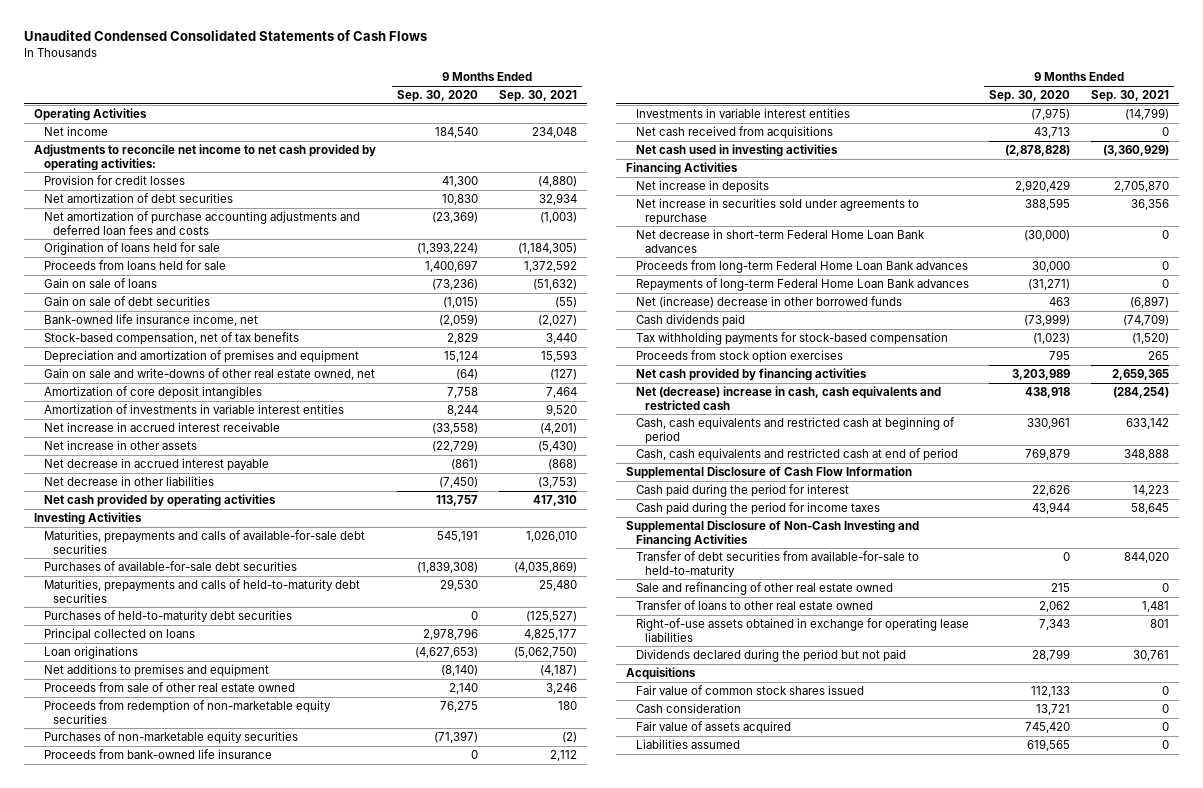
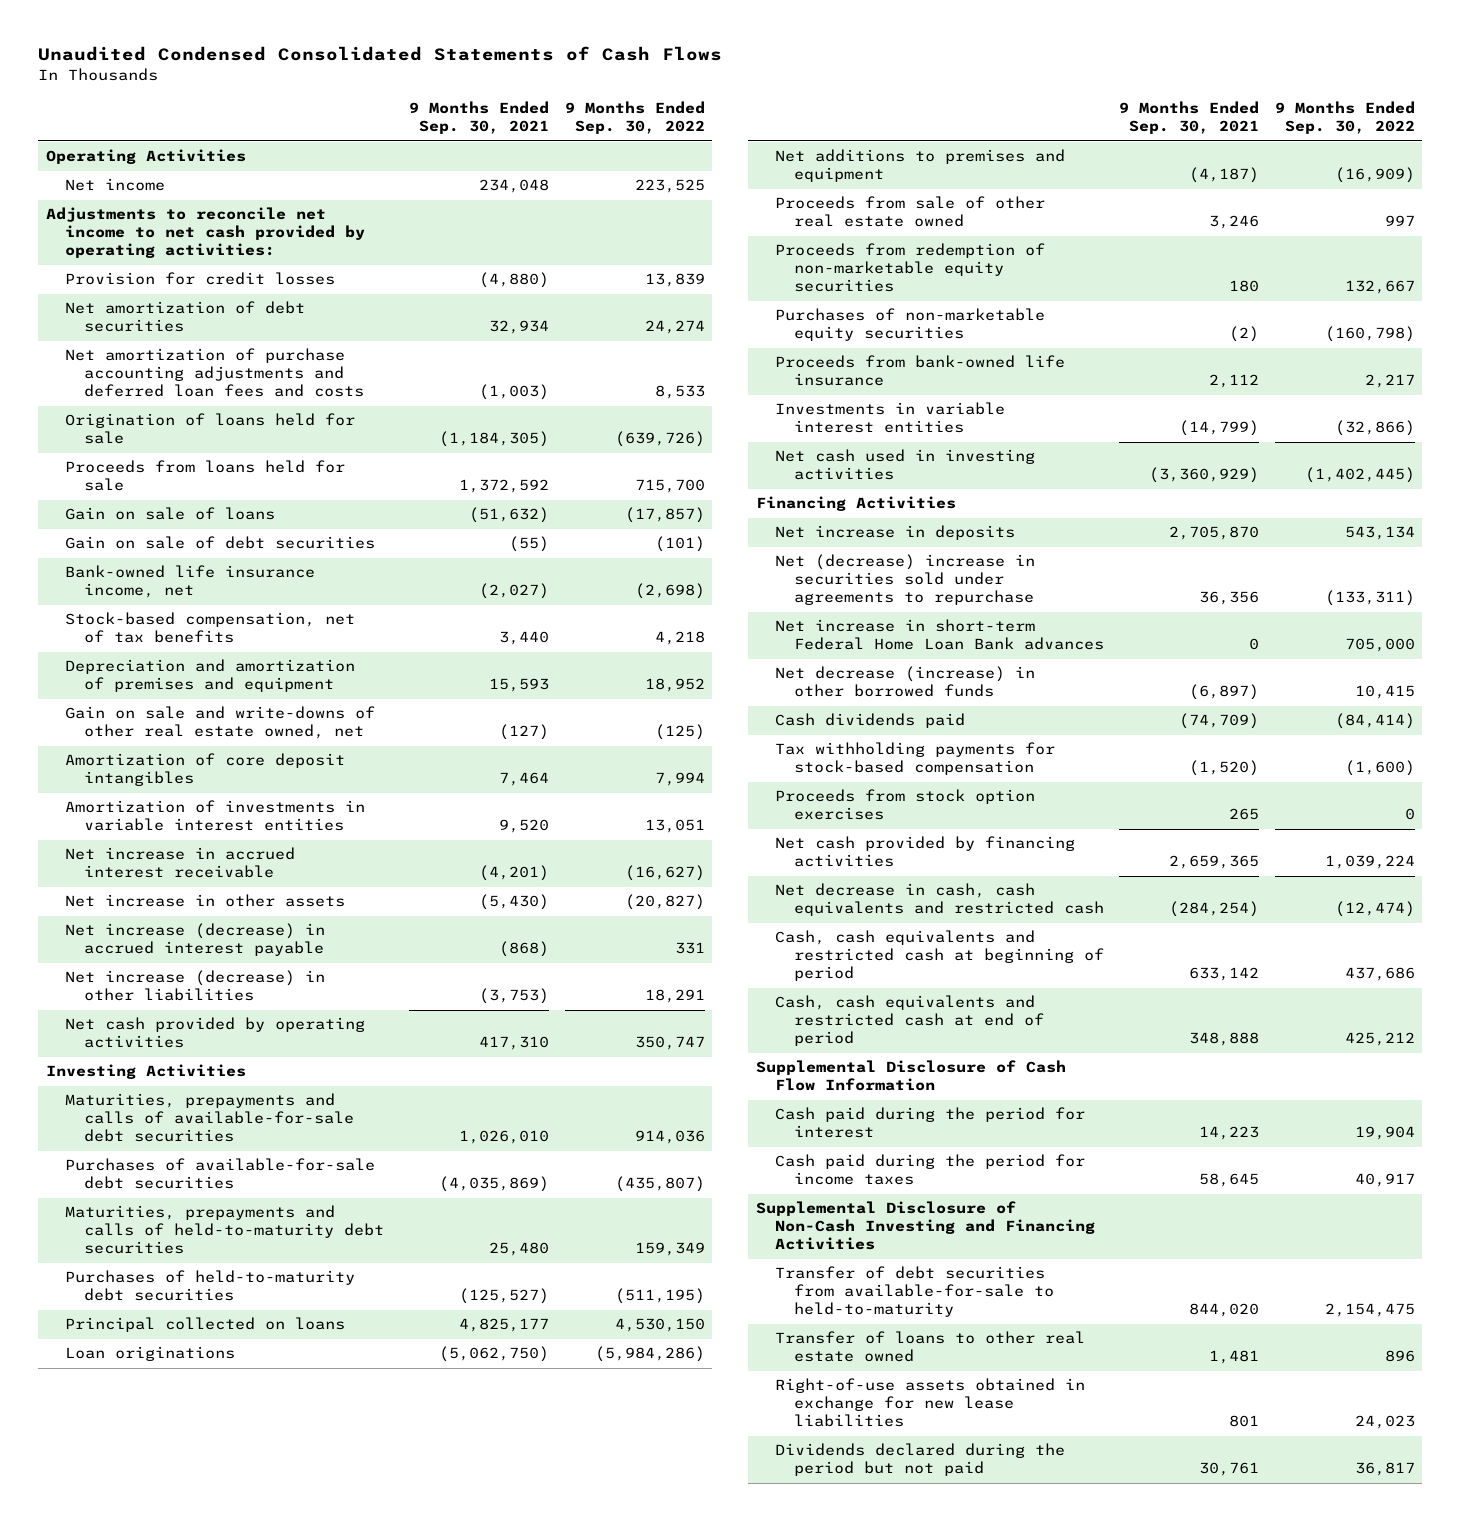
- | 9 Months Ended Sep. 30, 2020 | 9 Months Ended Sep. 30, 2021
+ | 9 Months Ended Sep. 30, 2021 | 9 Months Ended Sep. 30, 2022
- Net decrease in accrued interest payable | (861) | (868)
- Net decrease in other liabilities | (7,450) | (3,753)
+ Net increase (decrease) in accrued interest payable | (868) | 331
+ Net increase (decrease) in other liabilities | (3,753) | 18,291
- Net cash received from acquisitions | 43,713 | 0
- Net increase in securities sold under agreements to repurchase | 388,595 | 36,356
- Net decrease in short-term Federal Home Loan Bank advances | (30,000) | 0
- Proceeds from long-term Federal Home Loan Bank advances | 30,000 | 0
- Repayments of long-term Federal Home Loan Bank advances | (31,271) | 0
- Net (increase) decrease in other borrowed funds | 463 | (6,897)
+ Net (decrease) increase in securities sold under agreements to repurchase | 36,356 | (133,311)
+ Net increase in short-term Federal Home Loan Bank advances | 0 | 705,000
+ Net decrease (increase) in other borrowed funds | (6,897) | 10,415
- Net (decrease) increase in cash, cash equivalents and restricted cash | 438,918 | (284,254)
+ Net decrease in cash, cash equivalents and restricted cash | (284,254) | (12,474)
- Sale and refinancing of other real estate owned | 215 | 0
- Right-of-use assets obtained in exchange for operating lease liabilities | 7,343 | 801
+ Right-of-use assets obtained in exchange for new lease liabilities | 801 | 24,023
- Acquisitions
- Fair value of common stock shares issued | 112,133 | 0
- Cash consideration | 13,721 | 0
- Fair value of assets acquired | 745,420 | 0
- Liabilities assumed | 619,565 | 0

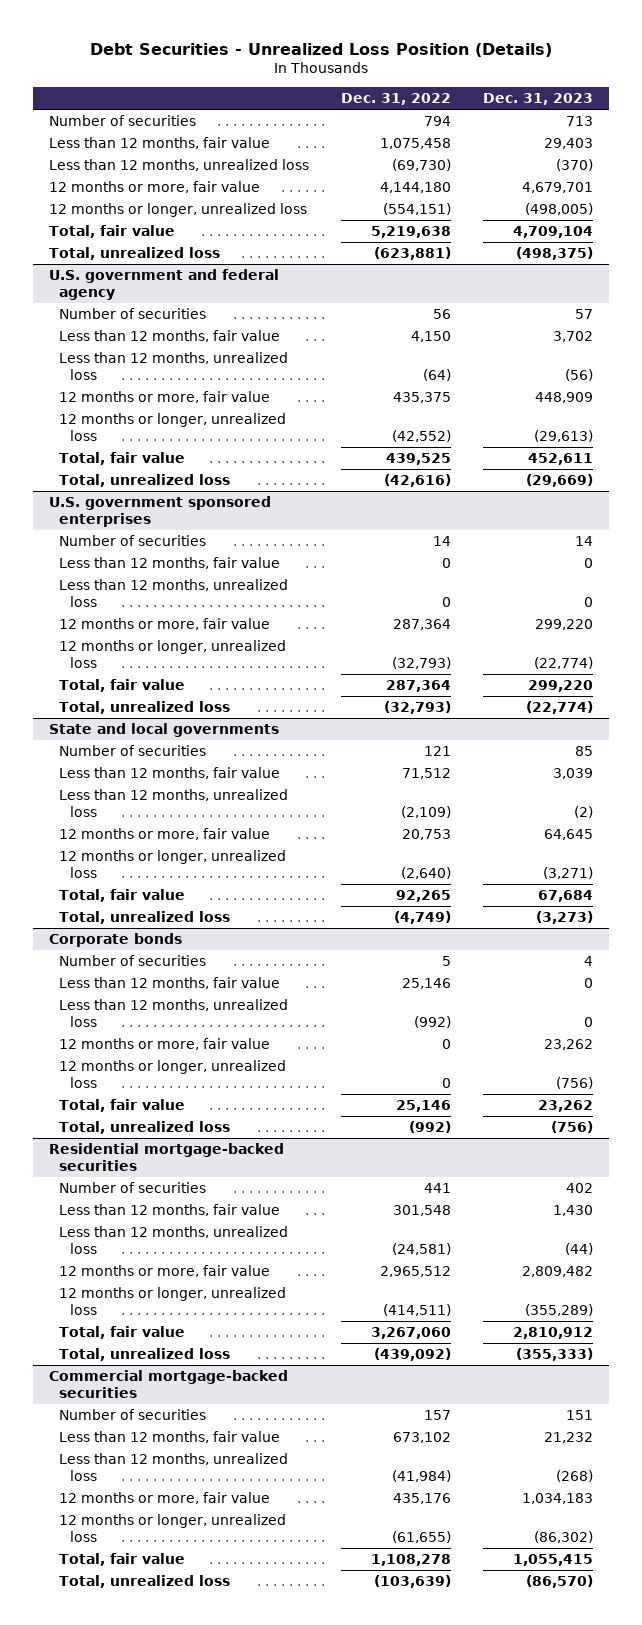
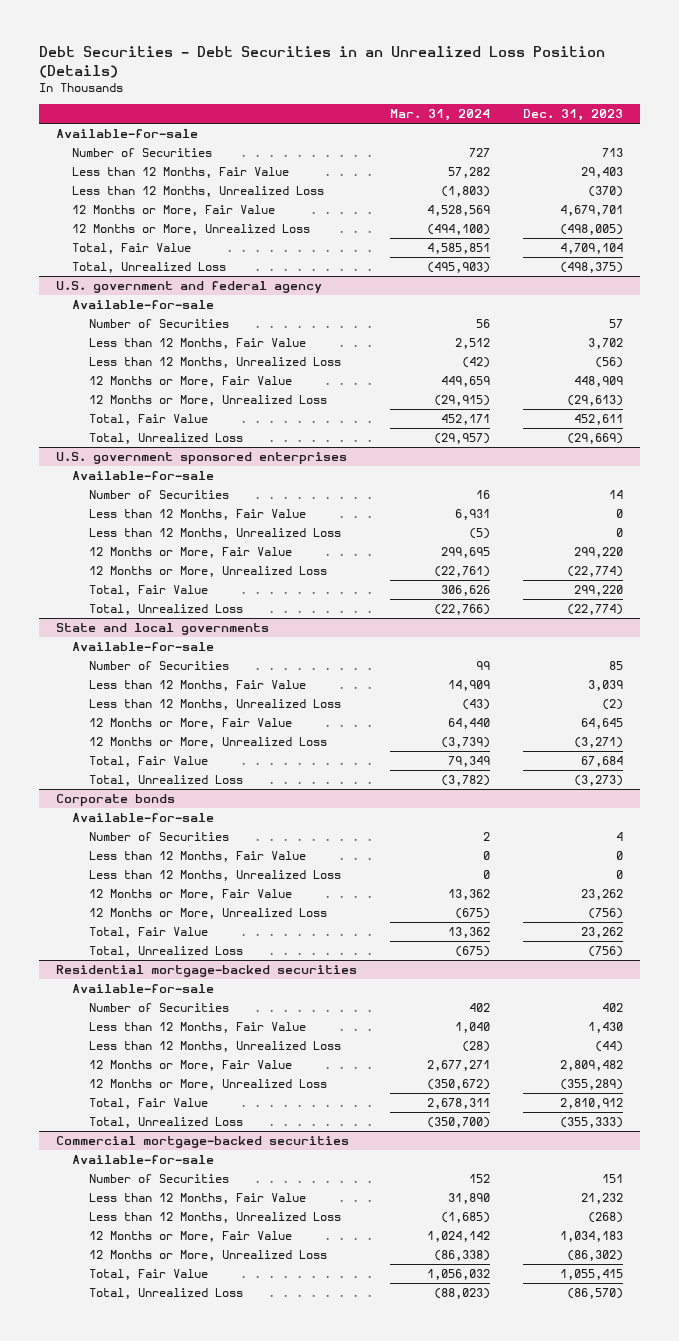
- Debt Securities - Unrealized Loss Position (Details)
+ Debt Securities - Debt Securities in an Unrealized Loss Position (Details)
- | Dec. 31, 2022 | Dec. 31, 2023
+ | Mar. 31, 2024 | Dec. 31, 2023
- Number of securities | 794 | 713
- Less than 12 months, fair value | 1,075,458 | 29,403
- Less than 12 months, unrealized loss | (69,730) | (370)
- 12 months or more, fair value | 4,144,180 | 4,679,701
- 12 months or longer, unrealized loss | (554,151) | (498,005)
- Total, fair value | 5,219,638 | 4,709,104
- Total, unrealized loss | (623,881) | (498,375)
+ Available-for-sale
+ Number of Securities | 727 | 713
+ Less than 12 Months, Fair Value | 57,282 | 29,403
+ Less than 12 Months, Unrealized Loss | (1,803) | (370)
+ 12 Months or More, Fair Value | 4,528,569 | 4,679,701
+ 12 Months or More, Unrealized Loss | (494,100) | (498,005)
+ Total, Fair Value | 4,585,851 | 4,709,104
+ Total, Unrealized Loss | (495,903) | (498,375)
@ U.S. government and federal agency
- Number of securities | 56 | 57
- Less than 12 months, fair value | 4,150 | 3,702
- Less than 12 months, unrealized loss | (64) | (56)
- 12 months or more, fair value | 435,375 | 448,909
- 12 months or longer, unrealized loss | (42,552) | (29,613)
- Total, fair value | 439,525 | 452,611
- Total, unrealized loss | (42,616) | (29,669)
+ Available-for-sale
+ Number of Securities | 56 | 57
+ Less than 12 Months, Fair Value | 2,512 | 3,702
+ Less than 12 Months, Unrealized Loss | (42) | (56)
+ 12 Months or More, Fair Value | 449,659 | 448,909
+ 12 Months or More, Unrealized Loss | (29,915) | (29,613)
+ Total, Fair Value | 452,171 | 452,611
+ Total, Unrealized Loss | (29,957) | (29,669)
@ U.S. government sponsored enterprises
- Number of securities | 14 | 14
- Less than 12 months, fair value | 0 | 0
- Less than 12 months, unrealized loss | 0 | 0
- 12 months or more, fair value | 287,364 | 299,220
- 12 months or longer, unrealized loss | (32,793) | (22,774)
- Total, fair value | 287,364 | 299,220
- Total, unrealized loss | (32,793) | (22,774)
+ Available-for-sale
+ Number of Securities | 16 | 14
+ Less than 12 Months, Fair Value | 6,931 | 0
+ Less than 12 Months, Unrealized Loss | (5) | 0
+ 12 Months or More, Fair Value | 299,695 | 299,220
+ 12 Months or More, Unrealized Loss | (22,761) | (22,774)
+ Total, Fair Value | 306,626 | 299,220
+ Total, Unrealized Loss | (22,766) | (22,774)
@ State and local governments
- Number of securities | 121 | 85
- Less than 12 months, fair value | 71,512 | 3,039
- Less than 12 months, unrealized loss | (2,109) | (2)
- 12 months or more, fair value | 20,753 | 64,645
- 12 months or longer, unrealized loss | (2,640) | (3,271)
- Total, fair value | 92,265 | 67,684
- Total, unrealized loss | (4,749) | (3,273)
+ Available-for-sale
+ Number of Securities | 99 | 85
+ Less than 12 Months, Fair Value | 14,909 | 3,039
+ Less than 12 Months, Unrealized Loss | (43) | (2)
+ 12 Months or More, Fair Value | 64,440 | 64,645
+ 12 Months or More, Unrealized Loss | (3,739) | (3,271)
+ Total, Fair Value | 79,349 | 67,684
+ Total, Unrealized Loss | (3,782) | (3,273)
@ Corporate bonds
- Number of securities | 5 | 4
- Less than 12 months, fair value | 25,146 | 0
- Less than 12 months, unrealized loss | (992) | 0
- 12 months or more, fair value | 0 | 23,262
- 12 months or longer, unrealized loss | 0 | (756)
- Total, fair value | 25,146 | 23,262
- Total, unrealized loss | (992) | (756)
+ Available-for-sale
+ Number of Securities | 2 | 4
+ Less than 12 Months, Fair Value | 0 | 0
+ Less than 12 Months, Unrealized Loss | 0 | 0
+ 12 Months or More, Fair Value | 13,362 | 23,262
+ 12 Months or More, Unrealized Loss | (675) | (756)
+ Total, Fair Value | 13,362 | 23,262
+ Total, Unrealized Loss | (675) | (756)
@ Residential mortgage-backed securities
- Number of securities | 441 | 402
- Less than 12 months, fair value | 301,548 | 1,430
- Less than 12 months, unrealized loss | (24,581) | (44)
- 12 months or more, fair value | 2,965,512 | 2,809,482
- 12 months or longer, unrealized loss | (414,511) | (355,289)
- Total, fair value | 3,267,060 | 2,810,912
- Total, unrealized loss | (439,092) | (355,333)
+ Available-for-sale
+ Number of Securities | 402 | 402
+ Less than 12 Months, Fair Value | 1,040 | 1,430
+ Less than 12 Months, Unrealized Loss | (28) | (44)
+ 12 Months or More, Fair Value | 2,677,271 | 2,809,482
+ 12 Months or More, Unrealized Loss | (350,672) | (355,289)
+ Total, Fair Value | 2,678,311 | 2,810,912
+ Total, Unrealized Loss | (350,700) | (355,333)
@ Commercial mortgage-backed securities
- Number of securities | 157 | 151
- Less than 12 months, fair value | 673,102 | 21,232
- Less than 12 months, unrealized loss | (41,984) | (268)
- 12 months or more, fair value | 435,176 | 1,034,183
- 12 months or longer, unrealized loss | (61,655) | (86,302)
- Total, fair value | 1,108,278 | 1,055,415
- Total, unrealized loss | (103,639) | (86,570)
+ Available-for-sale
+ Number of Securities | 152 | 151
+ Less than 12 Months, Fair Value | 31,890 | 21,232
+ Less than 12 Months, Unrealized Loss | (1,685) | (268)
+ 12 Months or More, Fair Value | 1,024,142 | 1,034,183
+ 12 Months or More, Unrealized Loss | (86,338) | (86,302)
+ Total, Fair Value | 1,056,032 | 1,055,415
+ Total, Unrealized Loss | (88,023) | (86,570)

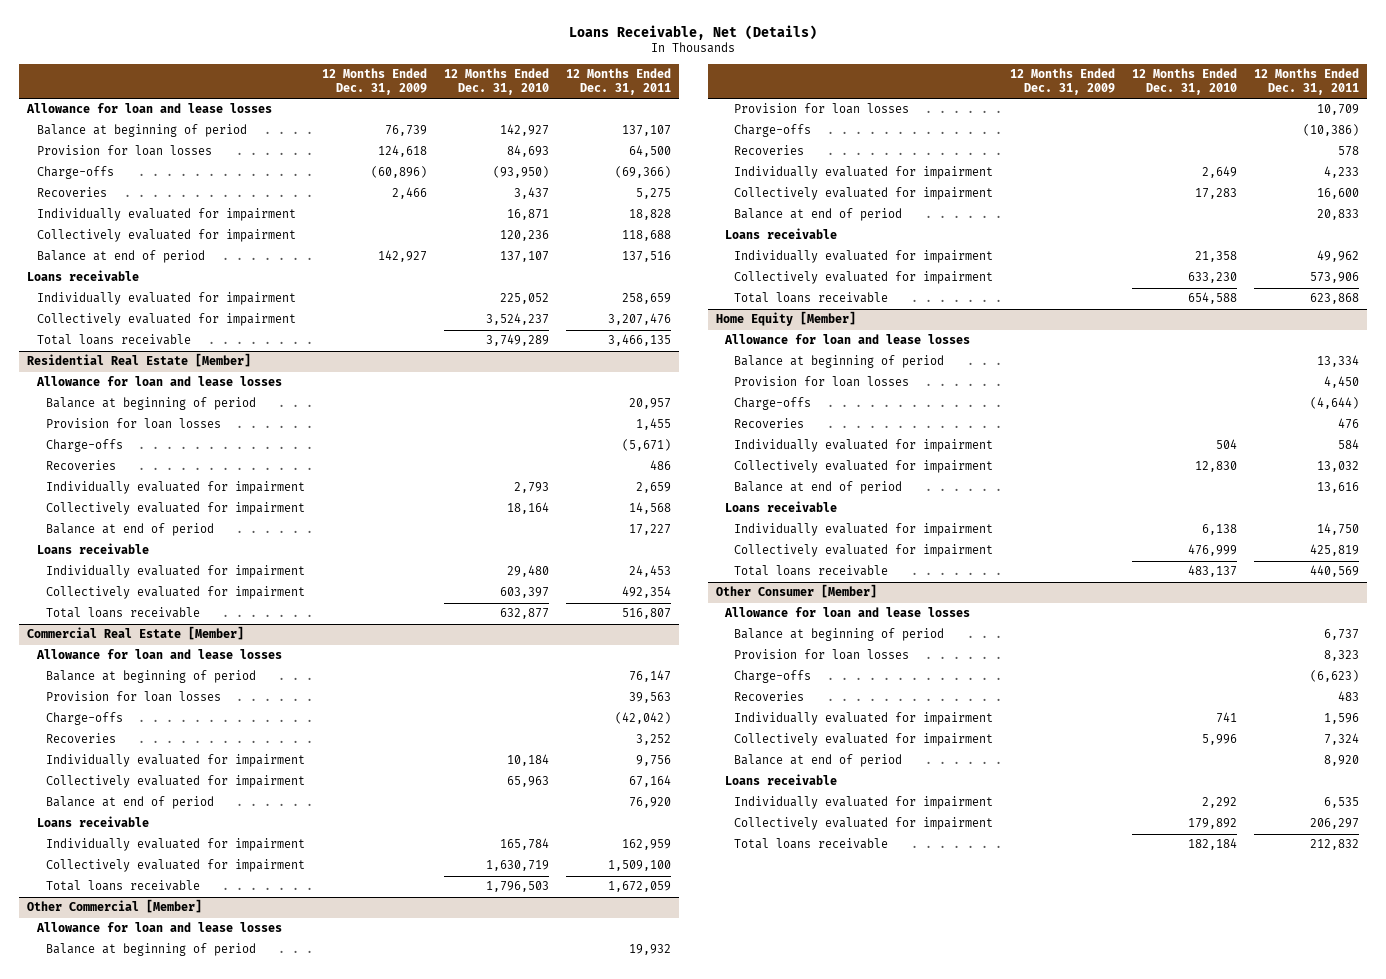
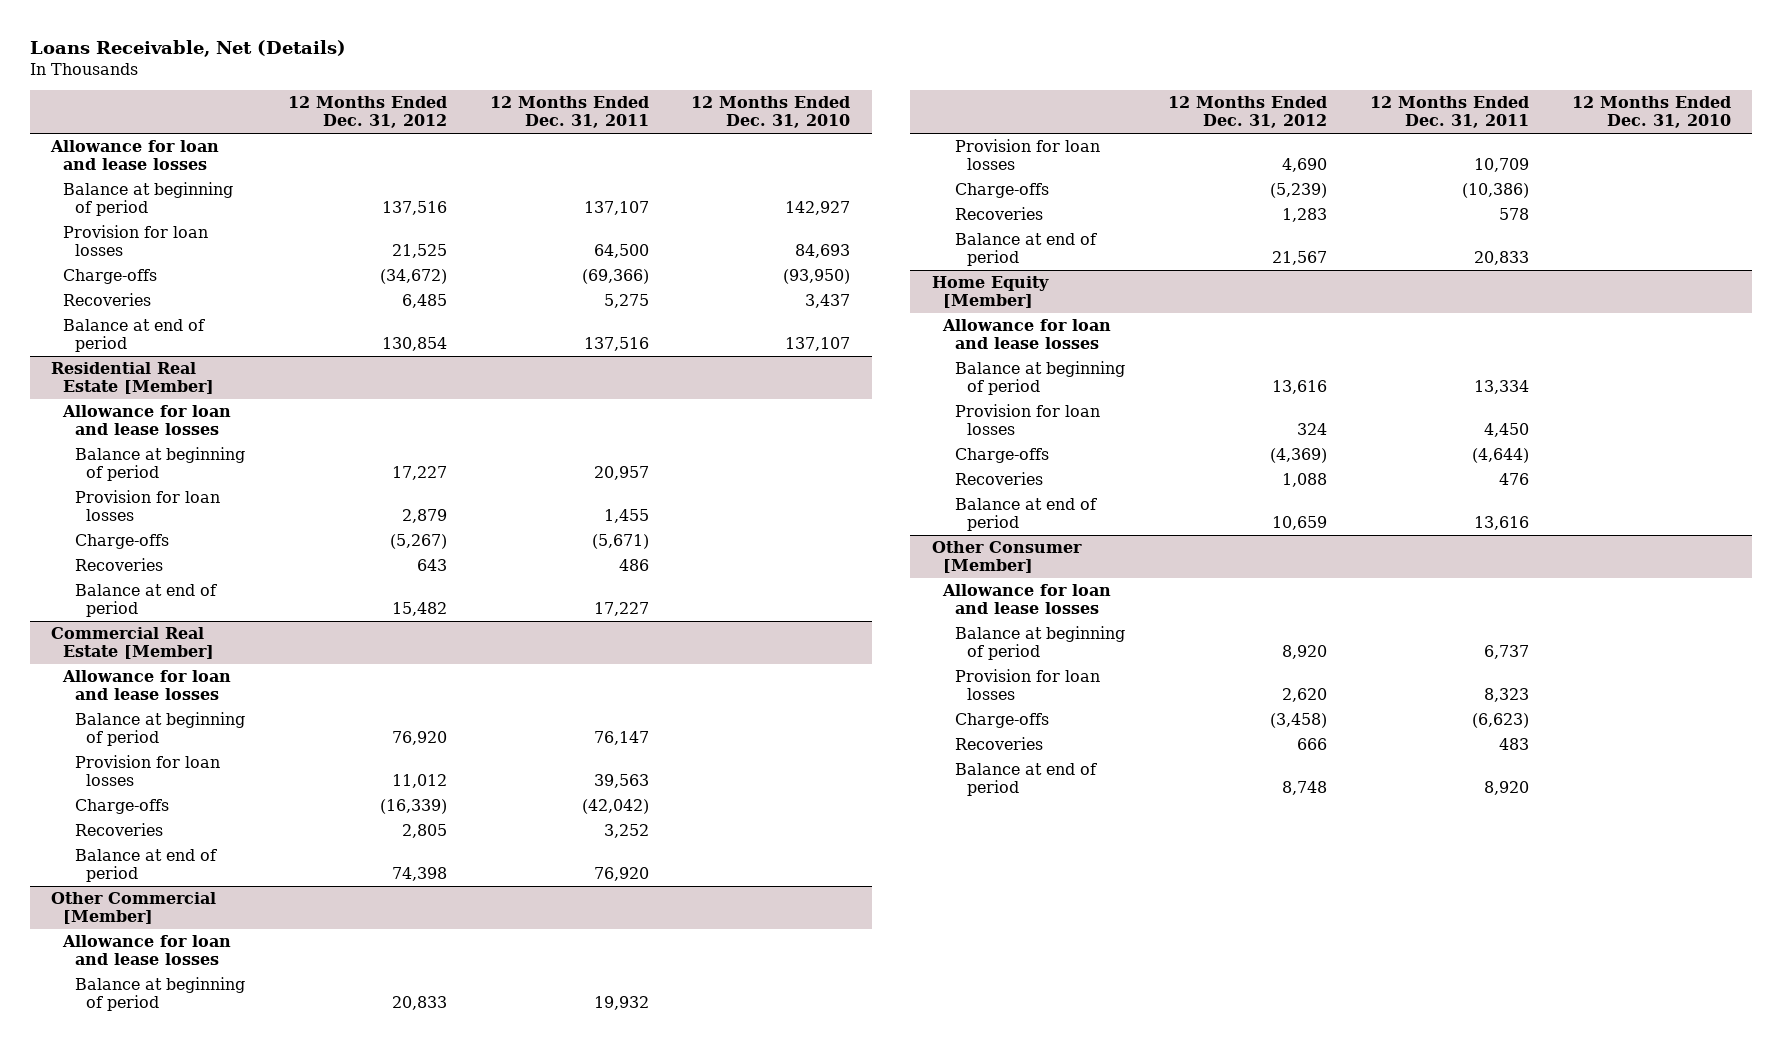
- | 12 Months Ended Dec. 31, 2009 | 12 Months Ended Dec. 31, 2010 | 12 Months Ended Dec. 31, 2011
+ | 12 Months Ended Dec. 31, 2012 | 12 Months Ended Dec. 31, 2011 | 12 Months Ended Dec. 31, 2010
- Individually evaluated for impairment | | 16,871 | 18,828
- Collectively evaluated for impairment | | 120,236 | 118,688
- Loans receivable
- Individually evaluated for impairment | | 225,052 | 258,659
- Collectively evaluated for impairment | | 3,524,237 | 3,207,476
- Total loans receivable | | 3,749,289 | 3,466,135
@ Residential Real Estate [Member]
- Individually evaluated for impairment | | 2,793 | 2,659
- Collectively evaluated for impairment | | 18,164 | 14,568
- Loans receivable
- Individually evaluated for impairment | | 29,480 | 24,453
- Collectively evaluated for impairment | | 603,397 | 492,354
- Total loans receivable | | 632,877 | 516,807
@ Commercial Real Estate [Member]
- Individually evaluated for impairment | | 10,184 | 9,756
- Collectively evaluated for impairment | | 65,963 | 67,164
- Loans receivable
- Individually evaluated for impairment | | 165,784 | 162,959
- Collectively evaluated for impairment | | 1,630,719 | 1,509,100
- Total loans receivable | | 1,796,503 | 1,672,059
@ Other Commercial [Member]
- Individually evaluated for impairment | | 2,649 | 4,233
- Collectively evaluated for impairment | | 17,283 | 16,600
- Loans receivable
- Individually evaluated for impairment | | 21,358 | 49,962
- Collectively evaluated for impairment | | 633,230 | 573,906
- Total loans receivable | | 654,588 | 623,868
@ Home Equity [Member]
- Individually evaluated for impairment | | 504 | 584
- Collectively evaluated for impairment | | 12,830 | 13,032
- Loans receivable
- Individually evaluated for impairment | | 6,138 | 14,750
- Collectively evaluated for impairment | | 476,999 | 425,819
- Total loans receivable | | 483,137 | 440,569
@ Other Consumer [Member]
- Individually evaluated for impairment | | 741 | 1,596
- Collectively evaluated for impairment | | 5,996 | 7,324
- Loans receivable
- Individually evaluated for impairment | | 2,292 | 6,535
- Collectively evaluated for impairment | | 179,892 | 206,297
- Total loans receivable | | 182,184 | 212,832

